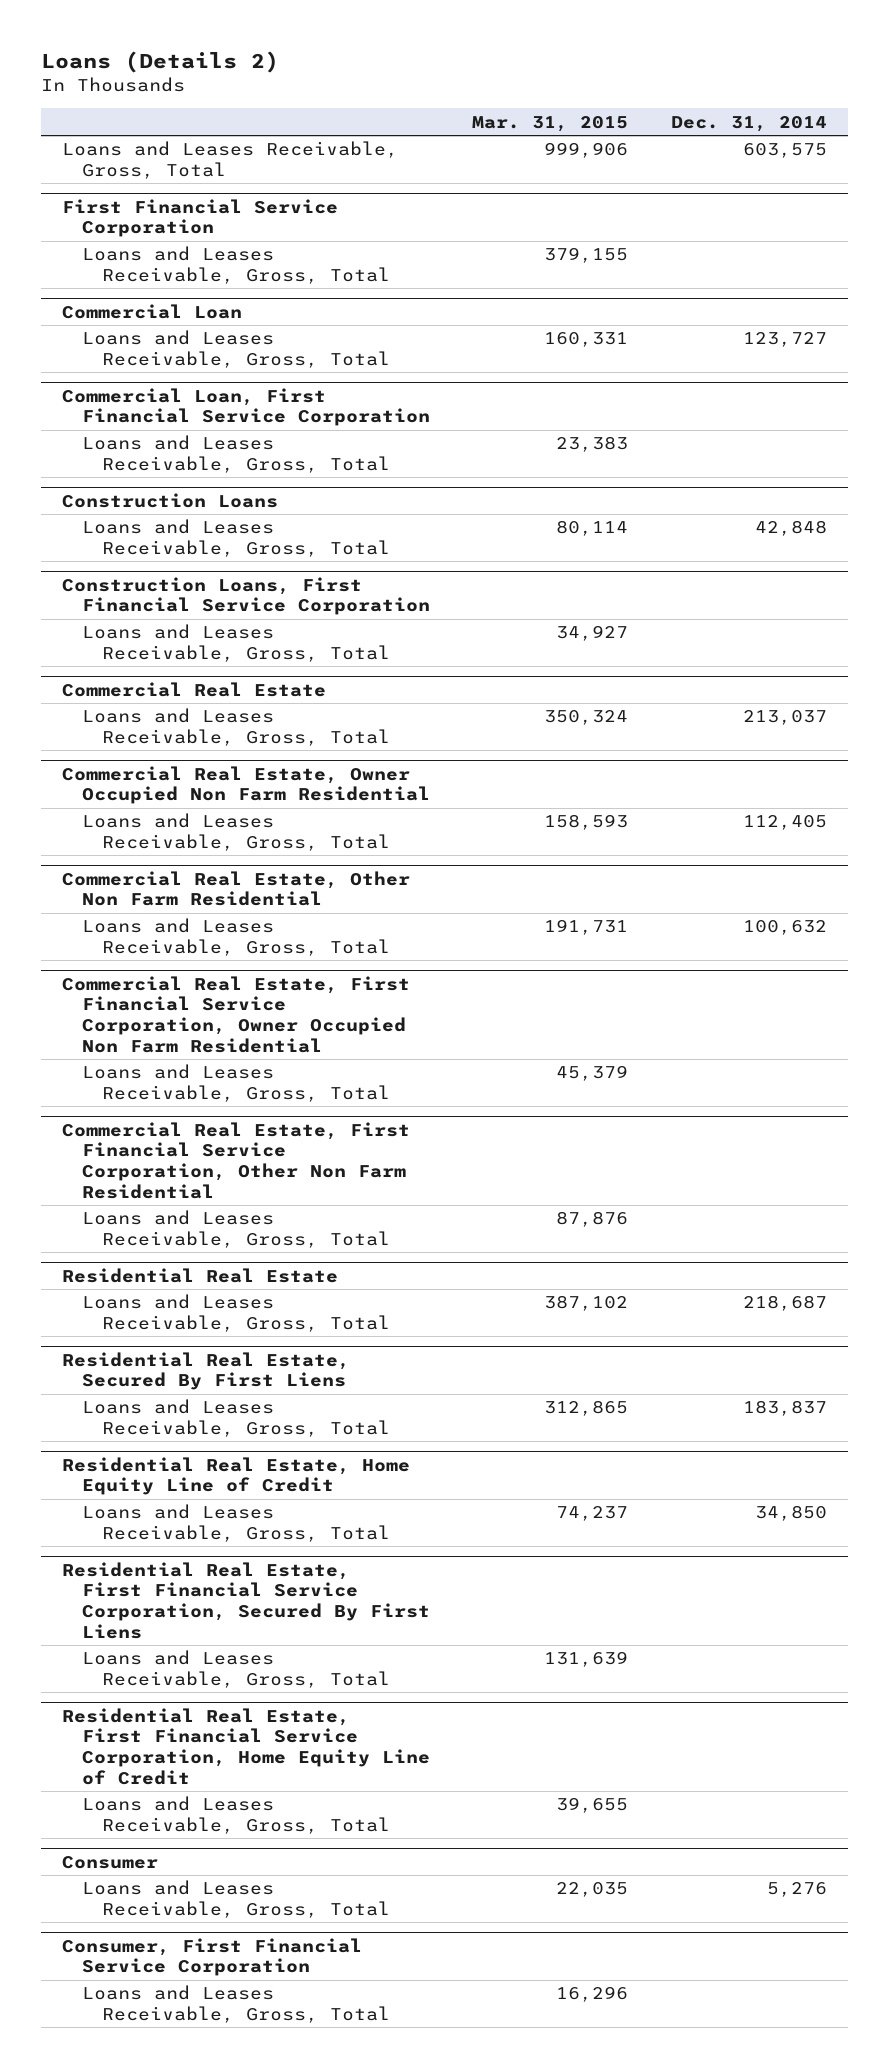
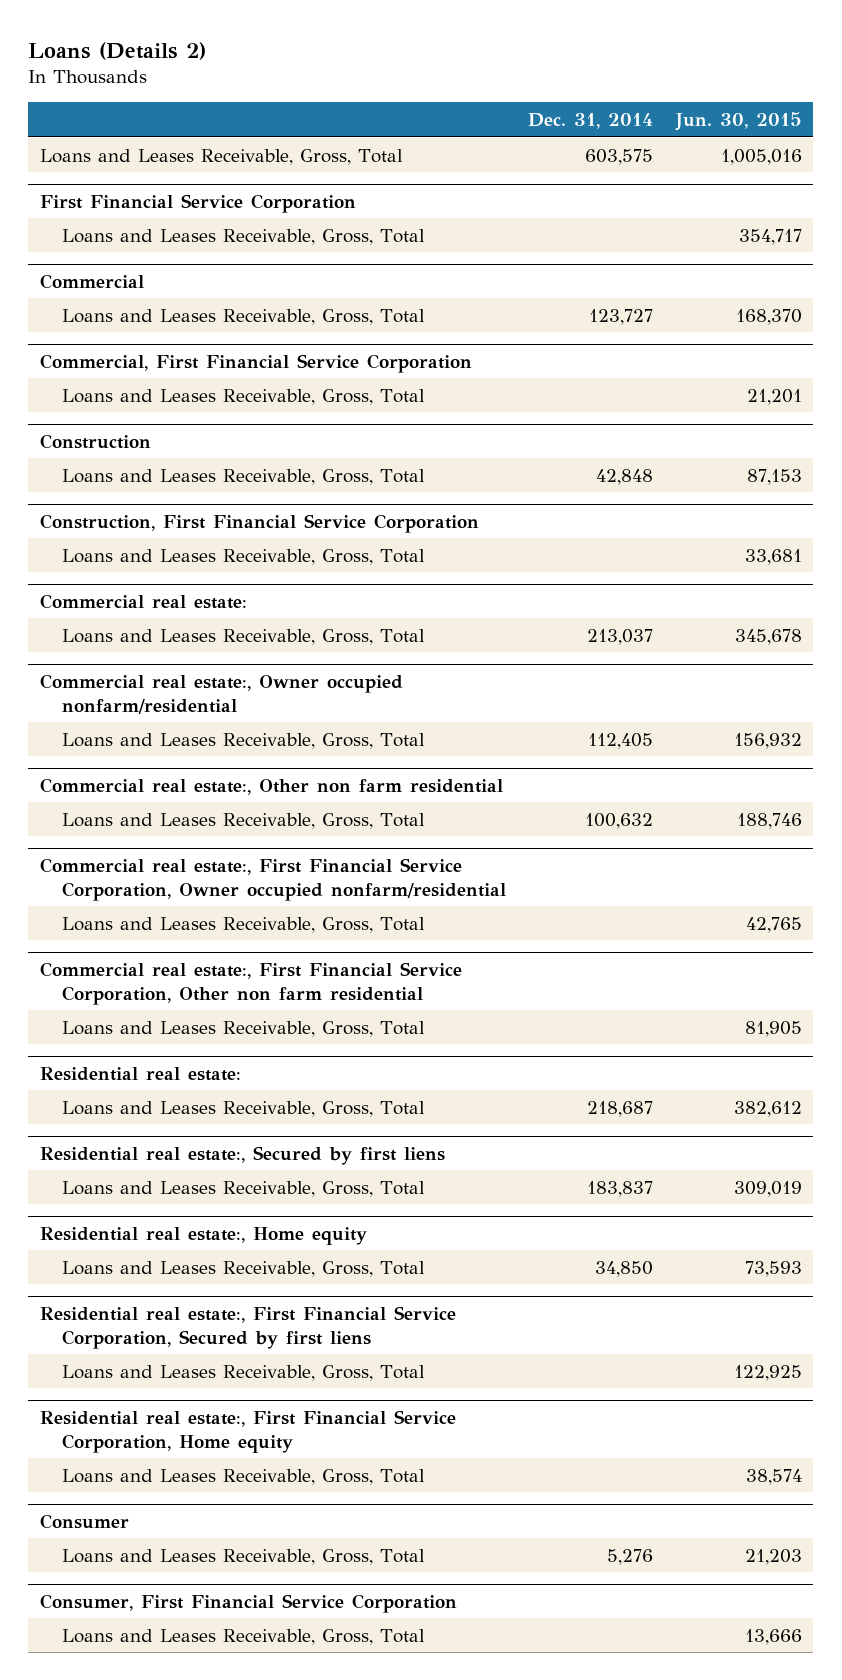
- | Mar. 31, 2015 | Dec. 31, 2014
+ | Dec. 31, 2014 | Jun. 30, 2015
- Commercial Loan
+ Commercial
- Commercial Loan, First Financial Service Corporation
+ Commercial, First Financial Service Corporation
- Construction Loans
+ Construction
- Construction Loans, First Financial Service Corporation
+ Construction, First Financial Service Corporation
- Commercial Real Estate
+ Commercial real estate:
- Commercial Real Estate, Owner Occupied Non Farm Residential
+ Commercial real estate:, Owner occupied nonfarm/residential
- Commercial Real Estate, Other Non Farm Residential
+ Commercial real estate:, Other non farm residential
- Commercial Real Estate, First Financial Service Corporation, Owner Occupied Non Farm Residential
+ Commercial real estate:, First Financial Service Corporation, Owner occupied nonfarm/residential
- Commercial Real Estate, First Financial Service Corporation, Other Non Farm Residential
+ Commercial real estate:, First Financial Service Corporation, Other non farm residential
- Residential Real Estate
+ Residential real estate:
- Residential Real Estate, Secured By First Liens
+ Residential real estate:, Secured by first liens
- Residential Real Estate, Home Equity Line of Credit
+ Residential real estate:, Home equity
- Residential Real Estate, First Financial Service Corporation, Secured By First Liens
+ Residential real estate:, First Financial Service Corporation, Secured by first liens
- Residential Real Estate, First Financial Service Corporation, Home Equity Line of Credit
+ Residential real estate:, First Financial Service Corporation, Home equity

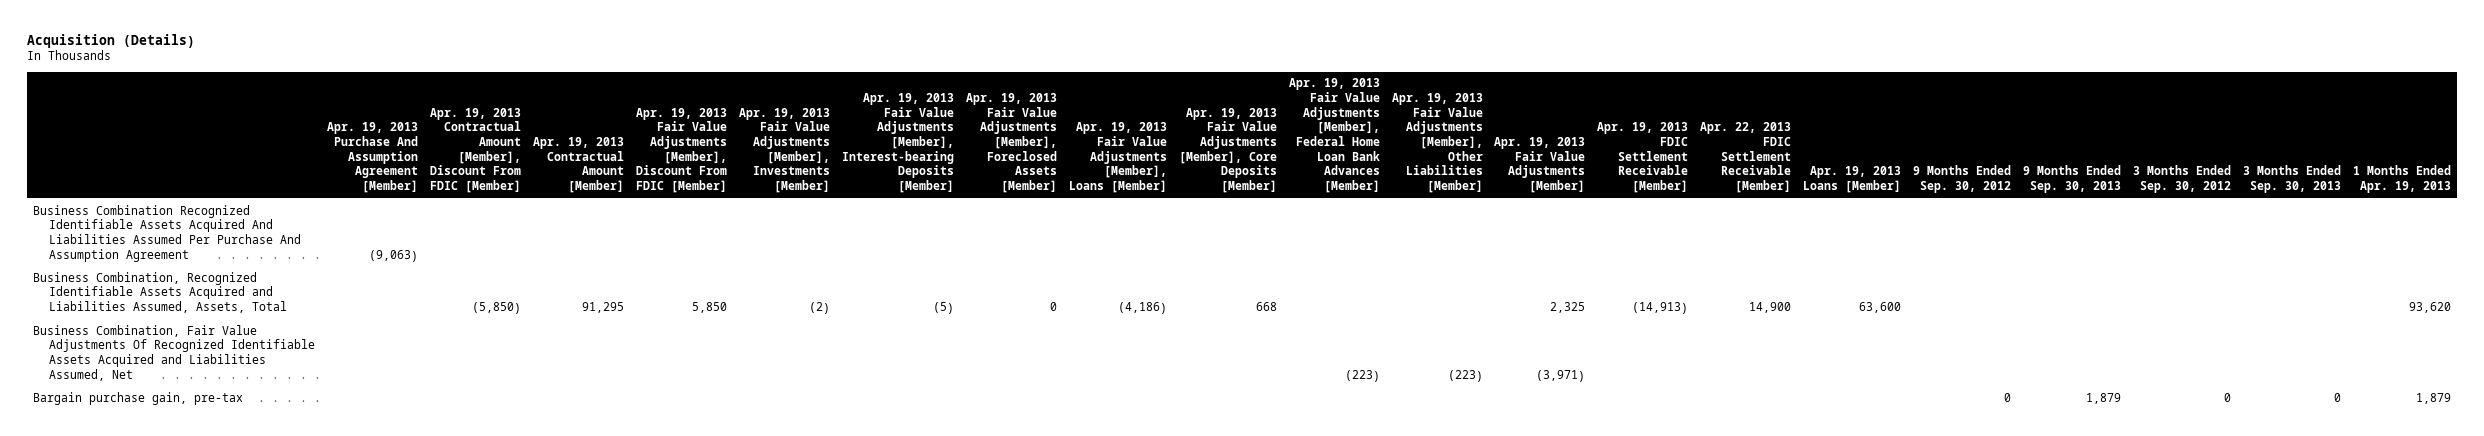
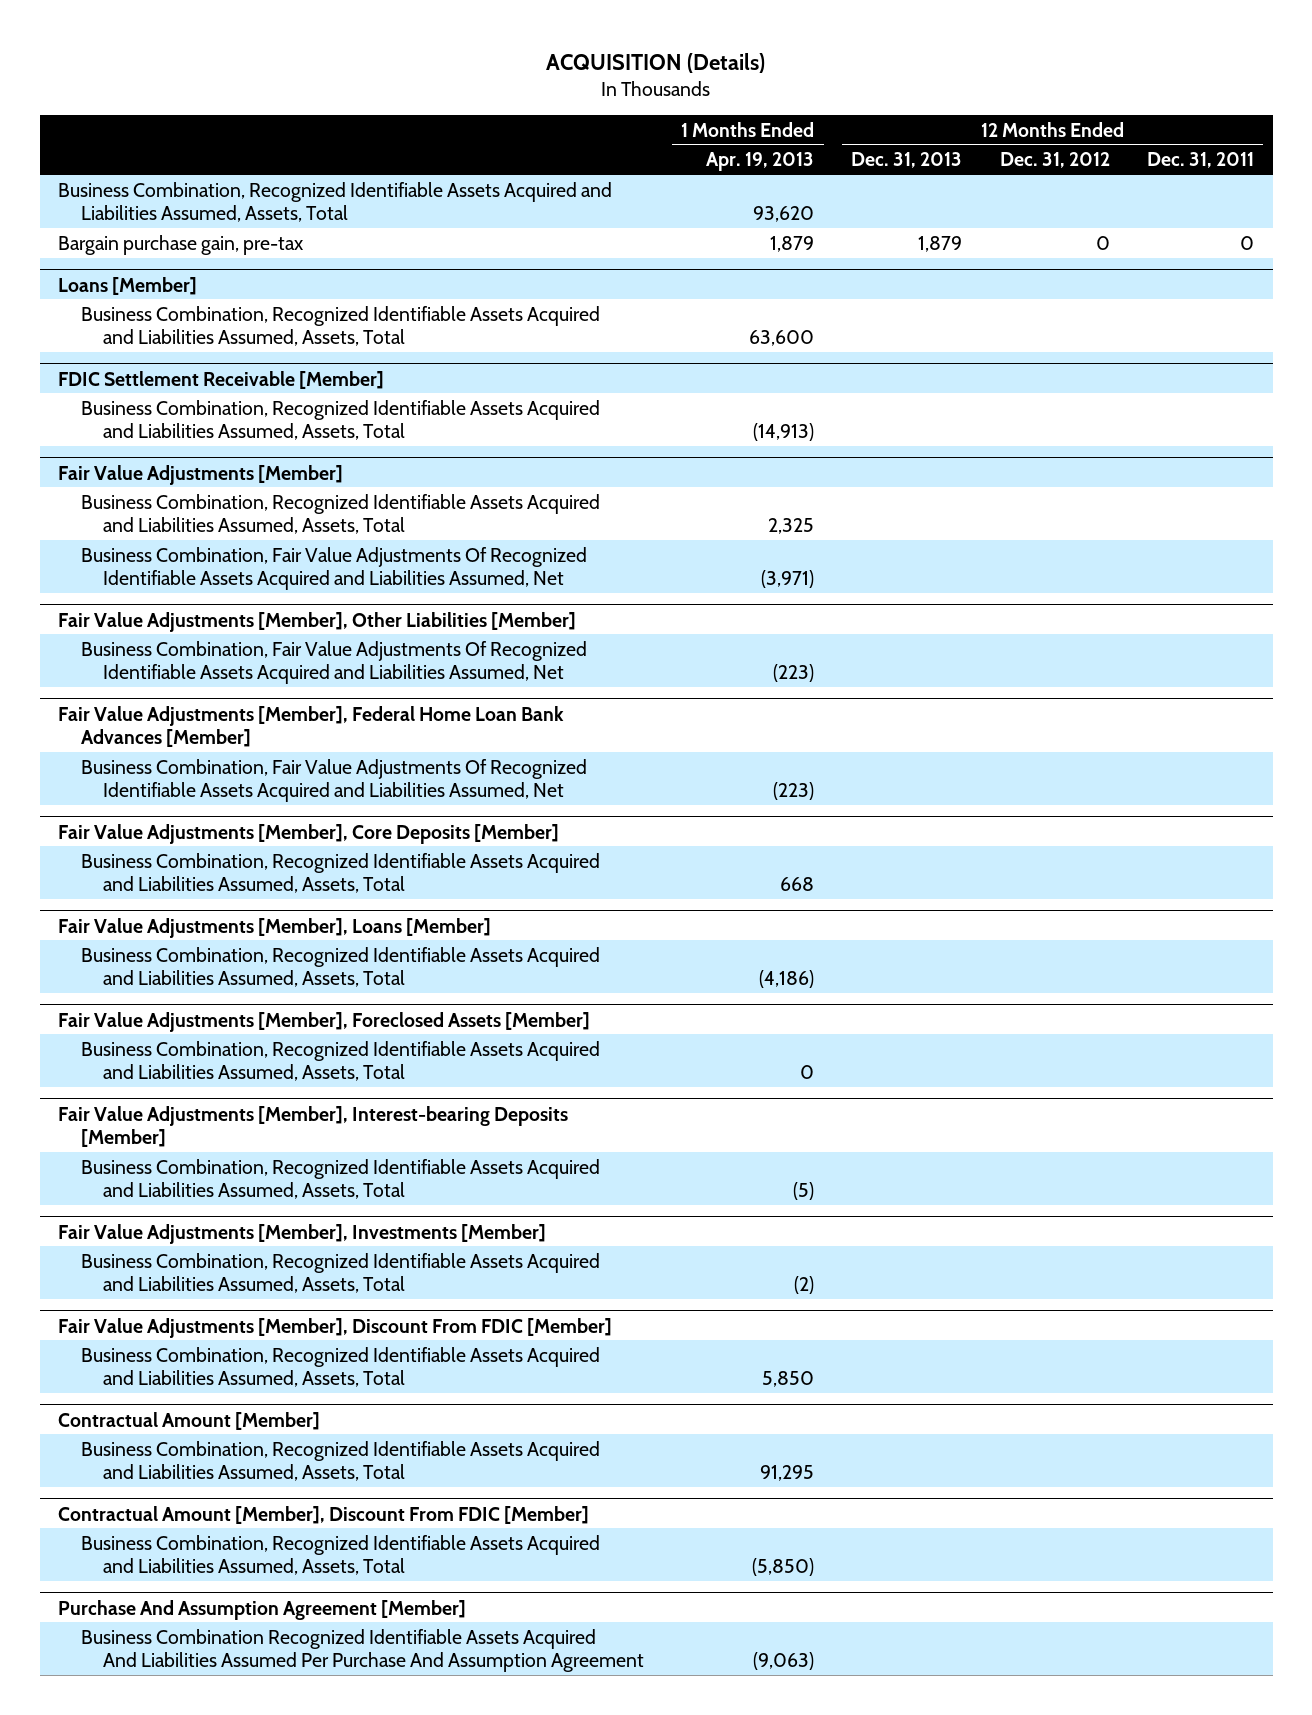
- Acquisition (Details)
+ ACQUISITION (Details)
- | Apr. 19, 2013 Purchase And Assumption Agreement [Member] | Apr. 19, 2013 Contractual Amount [Member], Discount From FDIC [Member] | Apr. 19, 2013 Contractual Amount [Member] | Apr. 19, 2013 Fair Value Adjustments [Member], Discount From FDIC [Member] | Apr. 19, 2013 Fair Value Adjustments [Member], Investments [Member] | Apr. 19, 2013 Fair Value Adjustments [Member], Interest-bearing Deposits [Member] | Apr. 19, 2013 Fair Value Adjustments [Member], Foreclosed Assets [Member] | Apr. 19, 2013 Fair Value Adjustments [Member], Loans [Member] | Apr. 19, 2013 Fair Value Adjustments [Member], Core Deposits [Member] | Apr. 19, 2013 Fair Value Adjustments [Member], Federal Home Loan Bank Advances [Member] | Apr. 19, 2013 Fair Value Adjustments [Member], Other Liabilities [Member] | Apr. 19, 2013 Fair Value Adjustments [Member] | Apr. 19, 2013 FDIC Settlement Receivable [Member] | Apr. 22, 2013 FDIC Settlement Receivable [Member] | Apr. 19, 2013 Loans [Member] | 9 Months Ended Sep. 30, 2012 | 9 Months Ended Sep. 30, 2013 | 3 Months Ended Sep. 30, 2012 | 3 Months Ended Sep. 30, 2013 | 1 Months Ended Apr. 19, 2013
+ | 1 Months Ended Apr. 19, 2013 | 12 Months Ended Dec. 31, 2013 | 12 Months Ended Dec. 31, 2012 | 12 Months Ended Dec. 31, 2011
- Business Combination Recognized Identifiable Assets Acquired And Liabilities Assumed Per Purchase And Assumption Agreement | (9,063) | | | | | | | | | | | | | | | | | | |
- Business Combination, Fair Value Adjustments Of Recognized Identifiable Assets Acquired and Liabilities Assumed, Net | | | | | | | | | | (223) | (223) | (3,971) | | | | | | | |
+ Loans [Member]
+ Business Combination, Recognized Identifiable Assets Acquired and Liabilities Assumed, Assets, Total | 63,600 | | |
+ FDIC Settlement Receivable [Member]
+ Business Combination, Recognized Identifiable Assets Acquired and Liabilities Assumed, Assets, Total | (14,913) | | |
+ Fair Value Adjustments [Member]
+ Business Combination, Recognized Identifiable Assets Acquired and Liabilities Assumed, Assets, Total | 2,325 | | |
+ Business Combination, Fair Value Adjustments Of Recognized Identifiable Assets Acquired and Liabilities Assumed, Net | (3,971) | | |
+ Fair Value Adjustments [Member], Other Liabilities [Member]
+ Business Combination, Fair Value Adjustments Of Recognized Identifiable Assets Acquired and Liabilities Assumed, Net | (223) | | |
+ Fair Value Adjustments [Member], Federal Home Loan Bank Advances [Member]
+ Business Combination, Fair Value Adjustments Of Recognized Identifiable Assets Acquired and Liabilities Assumed, Net | (223) | | |
+ Fair Value Adjustments [Member], Core Deposits [Member]
+ Business Combination, Recognized Identifiable Assets Acquired and Liabilities Assumed, Assets, Total | 668 | | |
+ Fair Value Adjustments [Member], Loans [Member]
+ Business Combination, Recognized Identifiable Assets Acquired and Liabilities Assumed, Assets, Total | (4,186) | | |
+ Fair Value Adjustments [Member], Foreclosed Assets [Member]
+ Business Combination, Recognized Identifiable Assets Acquired and Liabilities Assumed, Assets, Total | 0 | | |
+ Fair Value Adjustments [Member], Interest-bearing Deposits [Member]
+ Business Combination, Recognized Identifiable Assets Acquired and Liabilities Assumed, Assets, Total | (5) | | |
+ Fair Value Adjustments [Member], Investments [Member]
+ Business Combination, Recognized Identifiable Assets Acquired and Liabilities Assumed, Assets, Total | (2) | | |
+ Fair Value Adjustments [Member], Discount From FDIC [Member]
+ Business Combination, Recognized Identifiable Assets Acquired and Liabilities Assumed, Assets, Total | 5,850 | | |
+ Contractual Amount [Member]
+ Business Combination, Recognized Identifiable Assets Acquired and Liabilities Assumed, Assets, Total | 91,295 | | |
+ Contractual Amount [Member], Discount From FDIC [Member]
+ Business Combination, Recognized Identifiable Assets Acquired and Liabilities Assumed, Assets, Total | (5,850) | | |
+ Purchase And Assumption Agreement [Member]
+ Business Combination Recognized Identifiable Assets Acquired And Liabilities Assumed Per Purchase And Assumption Agreement | (9,063) | | |

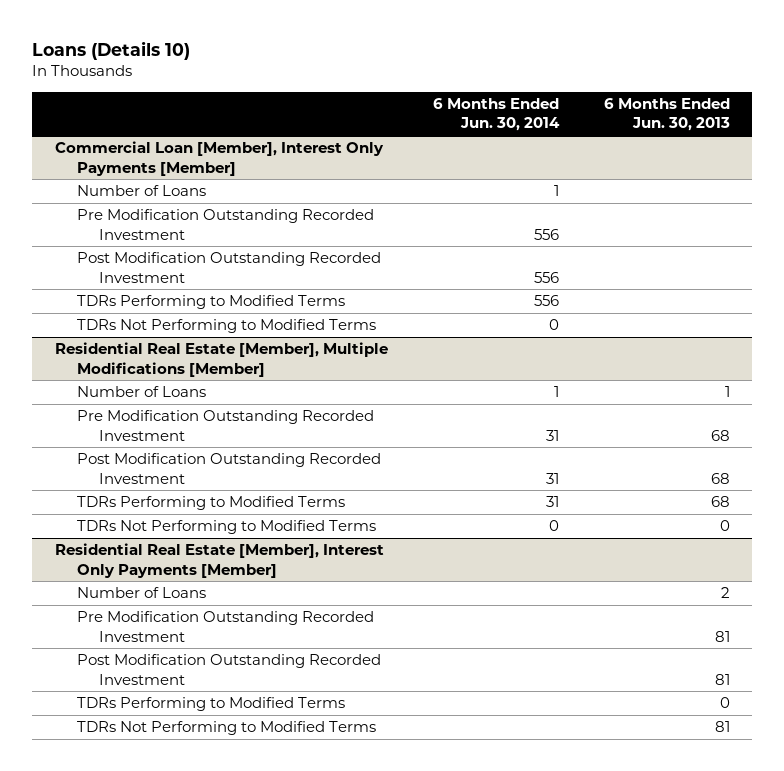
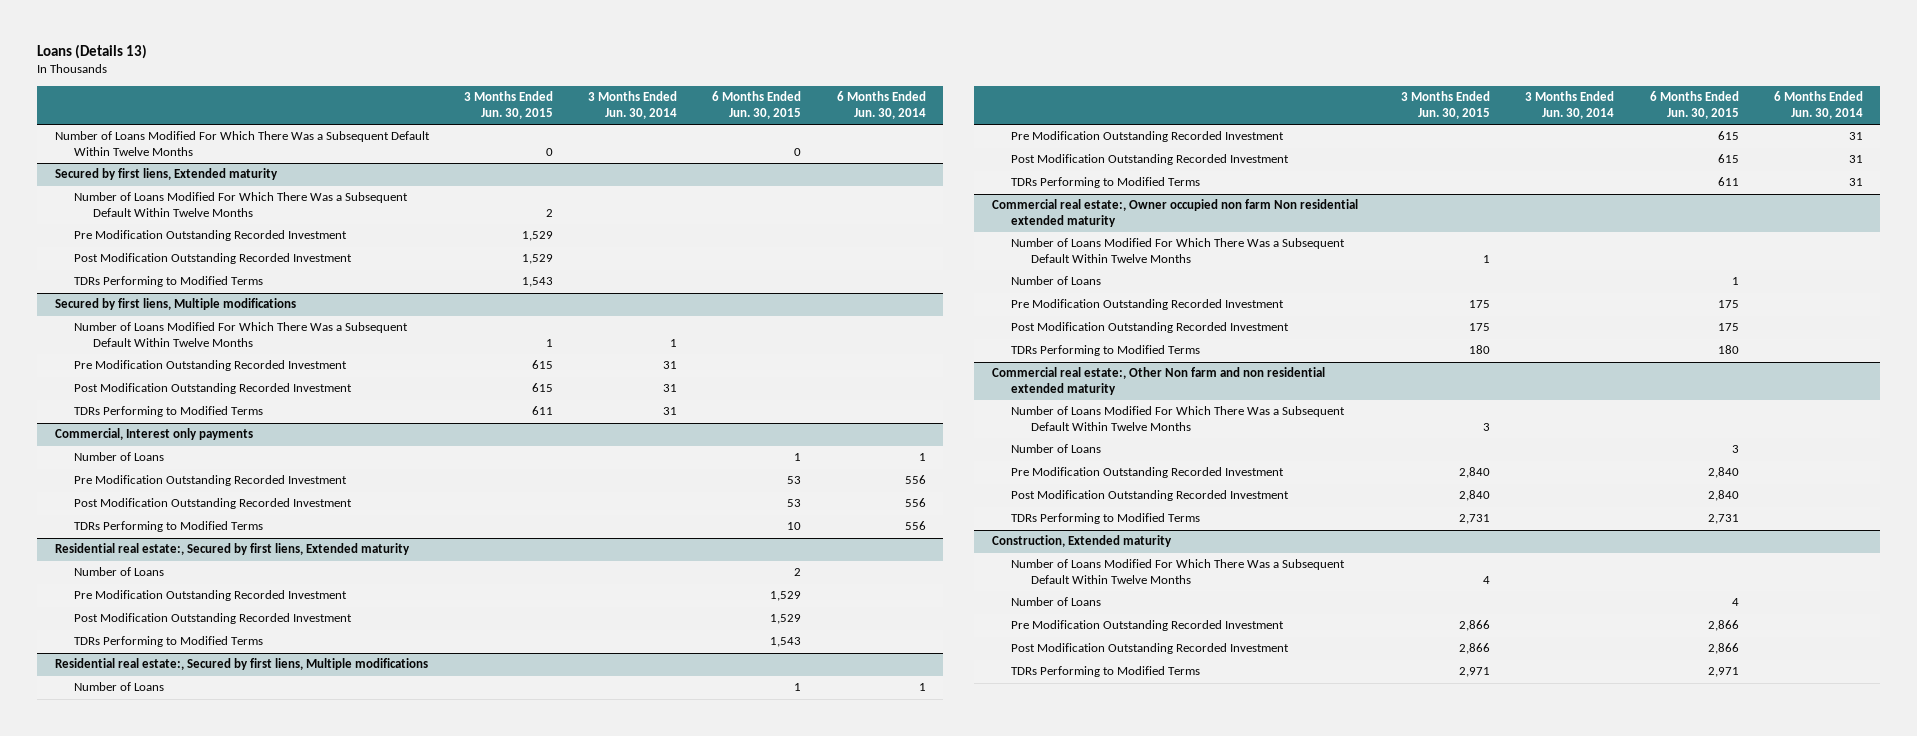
- Loans (Details 10)
+ Loans (Details 13)
- | 6 Months Ended Jun. 30, 2014 | 6 Months Ended Jun. 30, 2013
+ | 3 Months Ended Jun. 30, 2015 | 3 Months Ended Jun. 30, 2014 | 6 Months Ended Jun. 30, 2015 | 6 Months Ended Jun. 30, 2014
- Commercial Loan [Member], Interest Only Payments [Member]
+ Number of Loans Modified For Which There Was a Subsequent Default Within Twelve Months | 0 | | 0 |
+ Secured by first liens, Extended maturity
+ Number of Loans Modified For Which There Was a Subsequent Default Within Twelve Months | 2 | | |
+ Pre Modification Outstanding Recorded Investment | 1,529 | | |
+ Post Modification Outstanding Recorded Investment | 1,529 | | |
+ TDRs Performing to Modified Terms | 1,543 | | |
+ Secured by first liens, Multiple modifications
+ Number of Loans Modified For Which There Was a Subsequent Default Within Twelve Months | 1 | 1 | |
+ Pre Modification Outstanding Recorded Investment | 615 | 31 | |
+ Post Modification Outstanding Recorded Investment | 615 | 31 | |
+ TDRs Performing to Modified Terms | 611 | 31 | |
+ Commercial, Interest only payments
- TDRs Not Performing to Modified Terms | 0 |
- Residential Real Estate [Member], Multiple Modifications [Member]
+ Residential real estate:, Secured by first liens, Extended maturity
+ Number of Loans | | | 2 |
+ Pre Modification Outstanding Recorded Investment | | | 1,529 |
+ Post Modification Outstanding Recorded Investment | | | 1,529 |
+ TDRs Performing to Modified Terms | | | 1,543 |
+ Residential real estate:, Secured by first liens, Multiple modifications
- TDRs Not Performing to Modified Terms | 0 | 0
- Residential Real Estate [Member], Interest Only Payments [Member]
- Number of Loans | | 2
- Pre Modification Outstanding Recorded Investment | | 81
- Post Modification Outstanding Recorded Investment | | 81
- TDRs Performing to Modified Terms | | 0
- TDRs Not Performing to Modified Terms | | 81
+ Commercial real estate:, Owner occupied non farm Non residential extended maturity
+ Number of Loans Modified For Which There Was a Subsequent Default Within Twelve Months | 1 | | |
+ Number of Loans | | | 1 |
+ Pre Modification Outstanding Recorded Investment | 175 | | 175 |
+ Post Modification Outstanding Recorded Investment | 175 | | 175 |
+ TDRs Performing to Modified Terms | 180 | | 180 |
+ Commercial real estate:, Other Non farm and non residential extended maturity
+ Number of Loans Modified For Which There Was a Subsequent Default Within Twelve Months | 3 | | |
+ Number of Loans | | | 3 |
+ Pre Modification Outstanding Recorded Investment | 2,840 | | 2,840 |
+ Post Modification Outstanding Recorded Investment | 2,840 | | 2,840 |
+ TDRs Performing to Modified Terms | 2,731 | | 2,731 |
+ Construction, Extended maturity
+ Number of Loans Modified For Which There Was a Subsequent Default Within Twelve Months | 4 | | |
+ Number of Loans | | | 4 |
+ Pre Modification Outstanding Recorded Investment | 2,866 | | 2,866 |
+ Post Modification Outstanding Recorded Investment | 2,866 | | 2,866 |
+ TDRs Performing to Modified Terms | 2,971 | | 2,971 |

